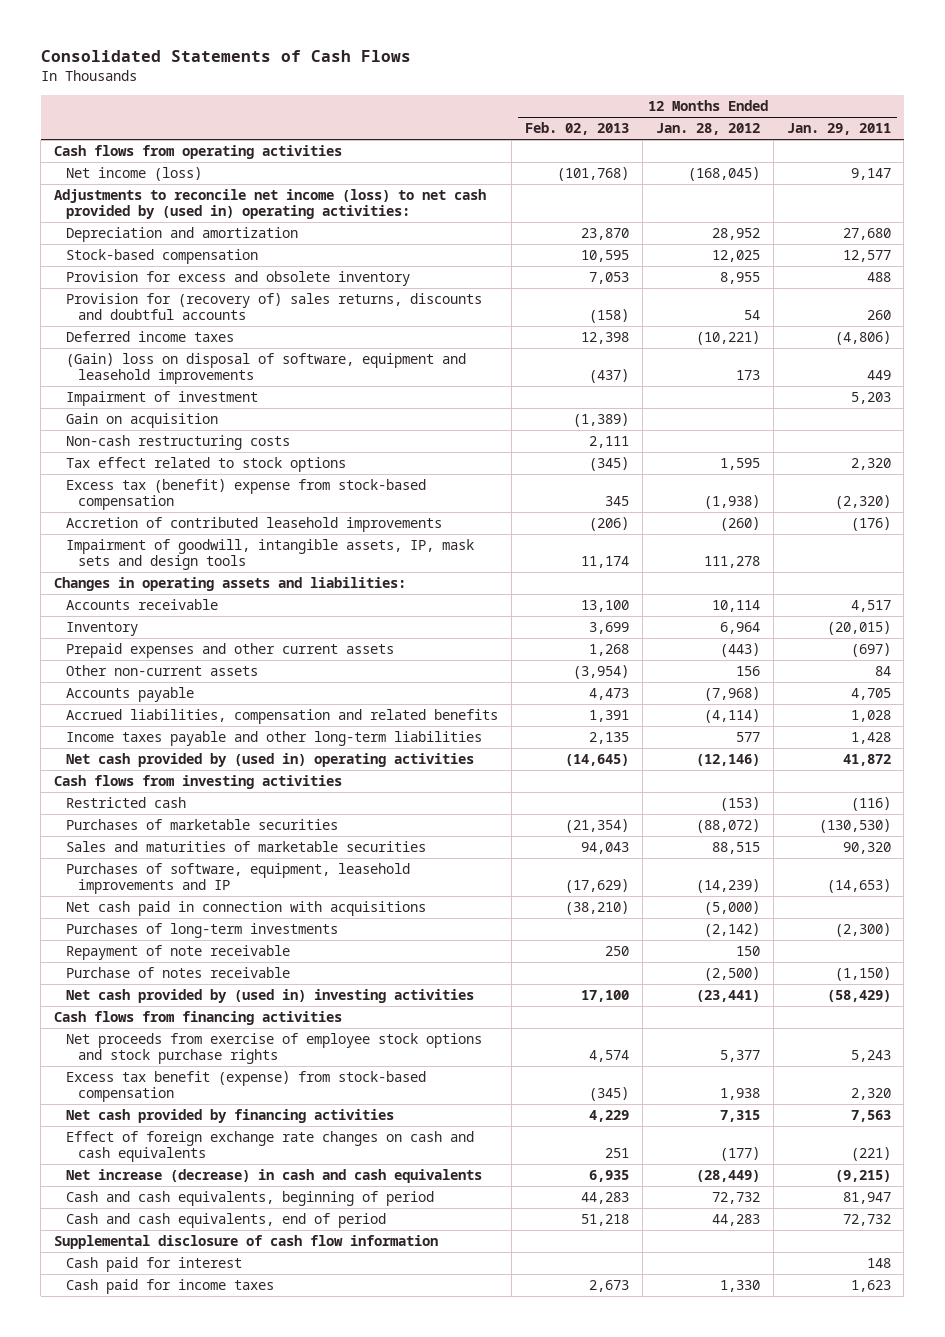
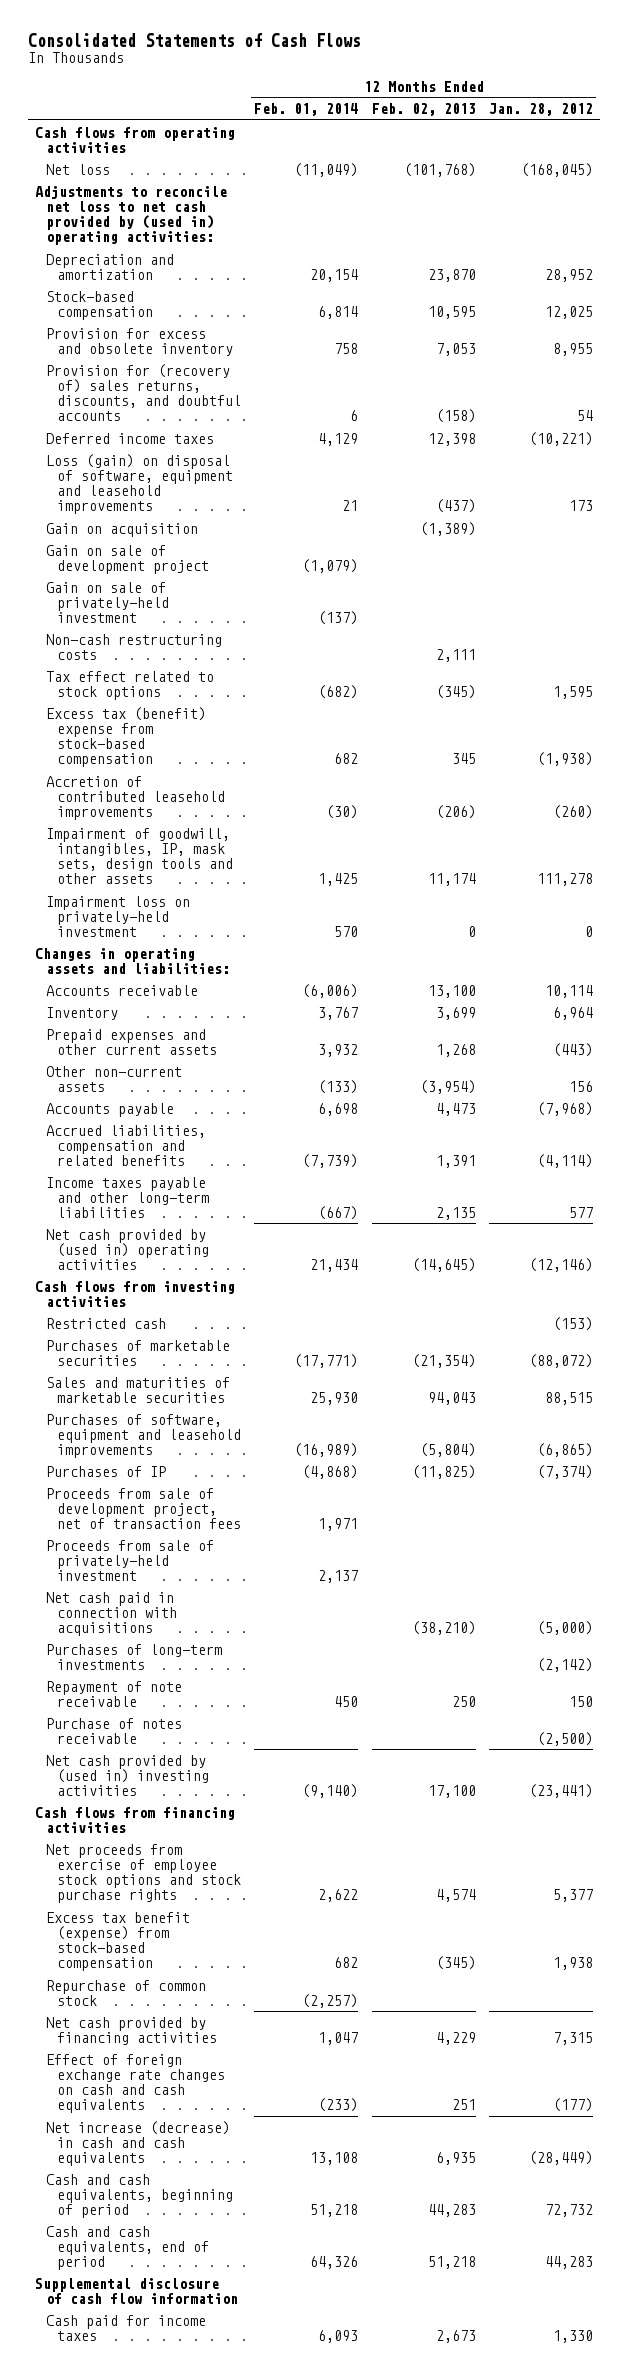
- | 12 Months Ended Feb. 02, 2013 | 12 Months Ended Jan. 28, 2012 | 12 Months Ended Jan. 29, 2011
+ | 12 Months Ended Feb. 01, 2014 | 12 Months Ended Feb. 02, 2013 | 12 Months Ended Jan. 28, 2012
- Net income (loss) | (101,768) | (168,045) | 9,147
- Adjustments to reconcile net income (loss) to net cash provided by (used in) operating activities:
+ Net loss | (11,049) | (101,768) | (168,045)
+ Adjustments to reconcile net loss to net cash provided by (used in) operating activities:
- Provision for (recovery of) sales returns, discounts and doubtful accounts | (158) | 54 | 260
+ Provision for (recovery of) sales returns, discounts, and doubtful accounts | 6 | (158) | 54
- (Gain) loss on disposal of software, equipment and leasehold improvements | (437) | 173 | 449
- Impairment of investment | | | 5,203
+ Loss (gain) on disposal of software, equipment and leasehold improvements | 21 | (437) | 173
+ Gain on sale of development project | (1,079) | |
+ Gain on sale of privately-held investment | (137) | |
- Impairment of goodwill, intangible assets, IP, mask sets and design tools | 11,174 | 111,278 |
+ Impairment of goodwill, intangibles, IP, mask sets, design tools and other assets | 1,425 | 11,174 | 111,278
+ Impairment loss on privately-held investment | 570 | 0 | 0
- Purchases of software, equipment, leasehold improvements and IP | (17,629) | (14,239) | (14,653)
+ Purchases of software, equipment and leasehold improvements | (16,989) | (5,804) | (6,865)
+ Purchases of IP | (4,868) | (11,825) | (7,374)
+ Proceeds from sale of development project, net of transaction fees | 1,971 | |
+ Proceeds from sale of privately-held investment | 2,137 | |
+ Repurchase of common stock | (2,257) | |
- Cash paid for interest | | | 148

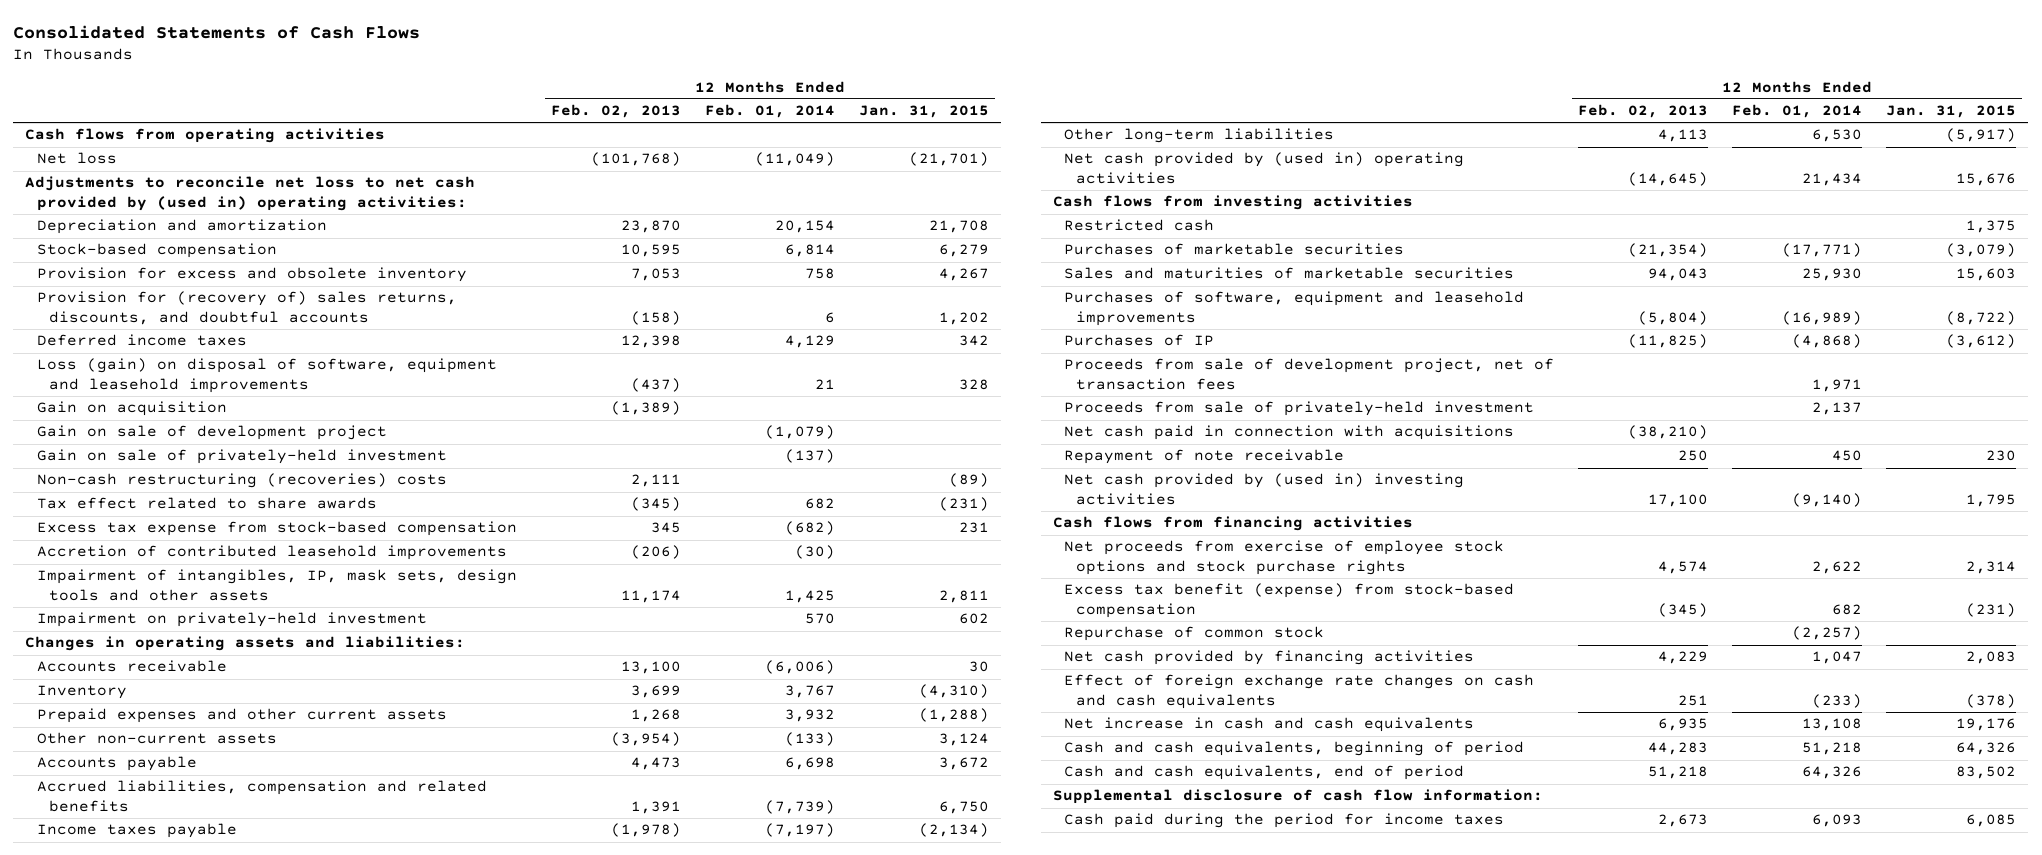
- | 12 Months Ended Feb. 01, 2014 | 12 Months Ended Feb. 02, 2013 | 12 Months Ended Jan. 28, 2012
+ | 12 Months Ended Feb. 02, 2013 | 12 Months Ended Feb. 01, 2014 | 12 Months Ended Jan. 31, 2015
- Non-cash restructuring costs | | 2,111 |
- Tax effect related to stock options | (682) | (345) | 1,595
- Excess tax (benefit) expense from stock-based compensation | 682 | 345 | (1,938)
+ Non-cash restructuring (recoveries) costs | 2,111 | | (89)
+ Tax effect related to share awards | (345) | 682 | (231)
+ Excess tax expense from stock-based compensation | 345 | (682) | 231
- Impairment of goodwill, intangibles, IP, mask sets, design tools and other assets | 1,425 | 11,174 | 111,278
- Impairment loss on privately-held investment | 570 | 0 | 0
+ Impairment of intangibles, IP, mask sets, design tools and other assets | 11,174 | 1,425 | 2,811
+ Impairment on privately-held investment | | 570 | 602
- Income taxes payable and other long-term liabilities | (667) | 2,135 | 577
+ Income taxes payable | (1,978) | (7,197) | (2,134)
+ Other long-term liabilities | 4,113 | 6,530 | (5,917)
- Purchases of long-term investments | | | (2,142)
- Purchase of notes receivable | | | (2,500)
- Net increase (decrease) in cash and cash equivalents | 13,108 | 6,935 | (28,449)
+ Net increase in cash and cash equivalents | 6,935 | 13,108 | 19,176
- Supplemental disclosure of cash flow information
- Cash paid for income taxes | 6,093 | 2,673 | 1,330
+ Supplemental disclosure of cash flow information:
+ Cash paid during the period for income taxes | 2,673 | 6,093 | 6,085

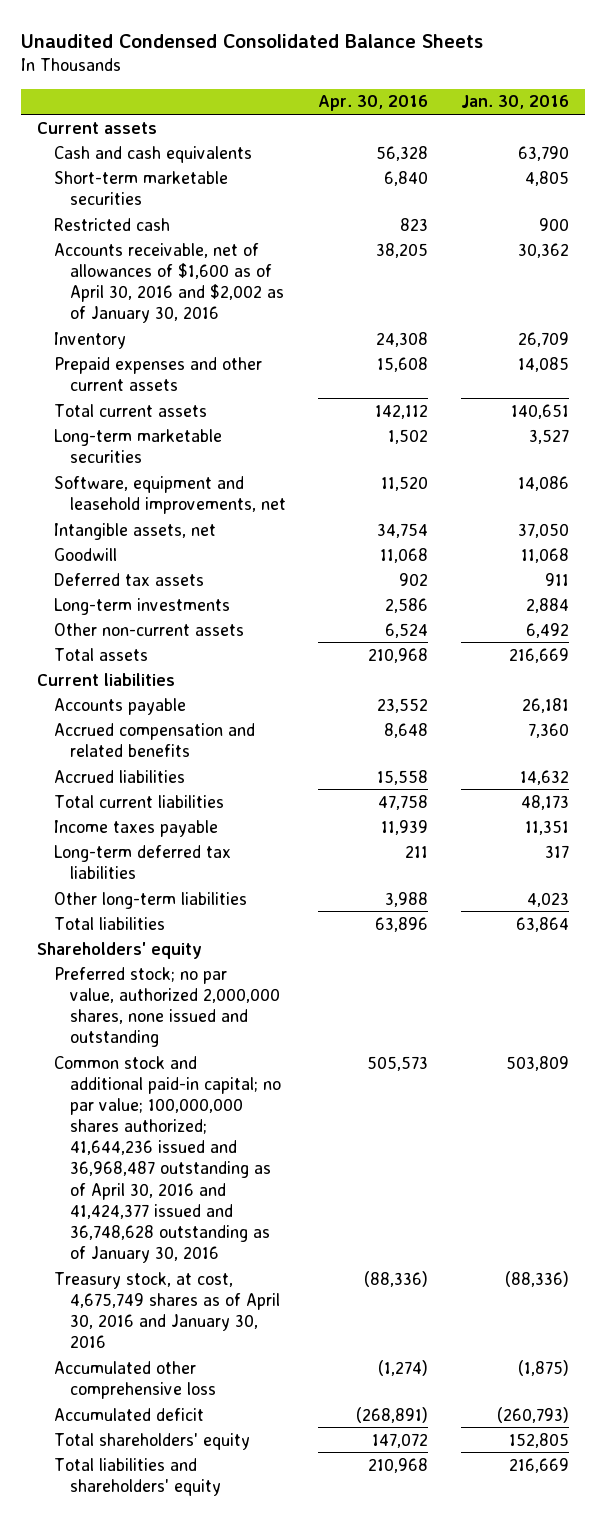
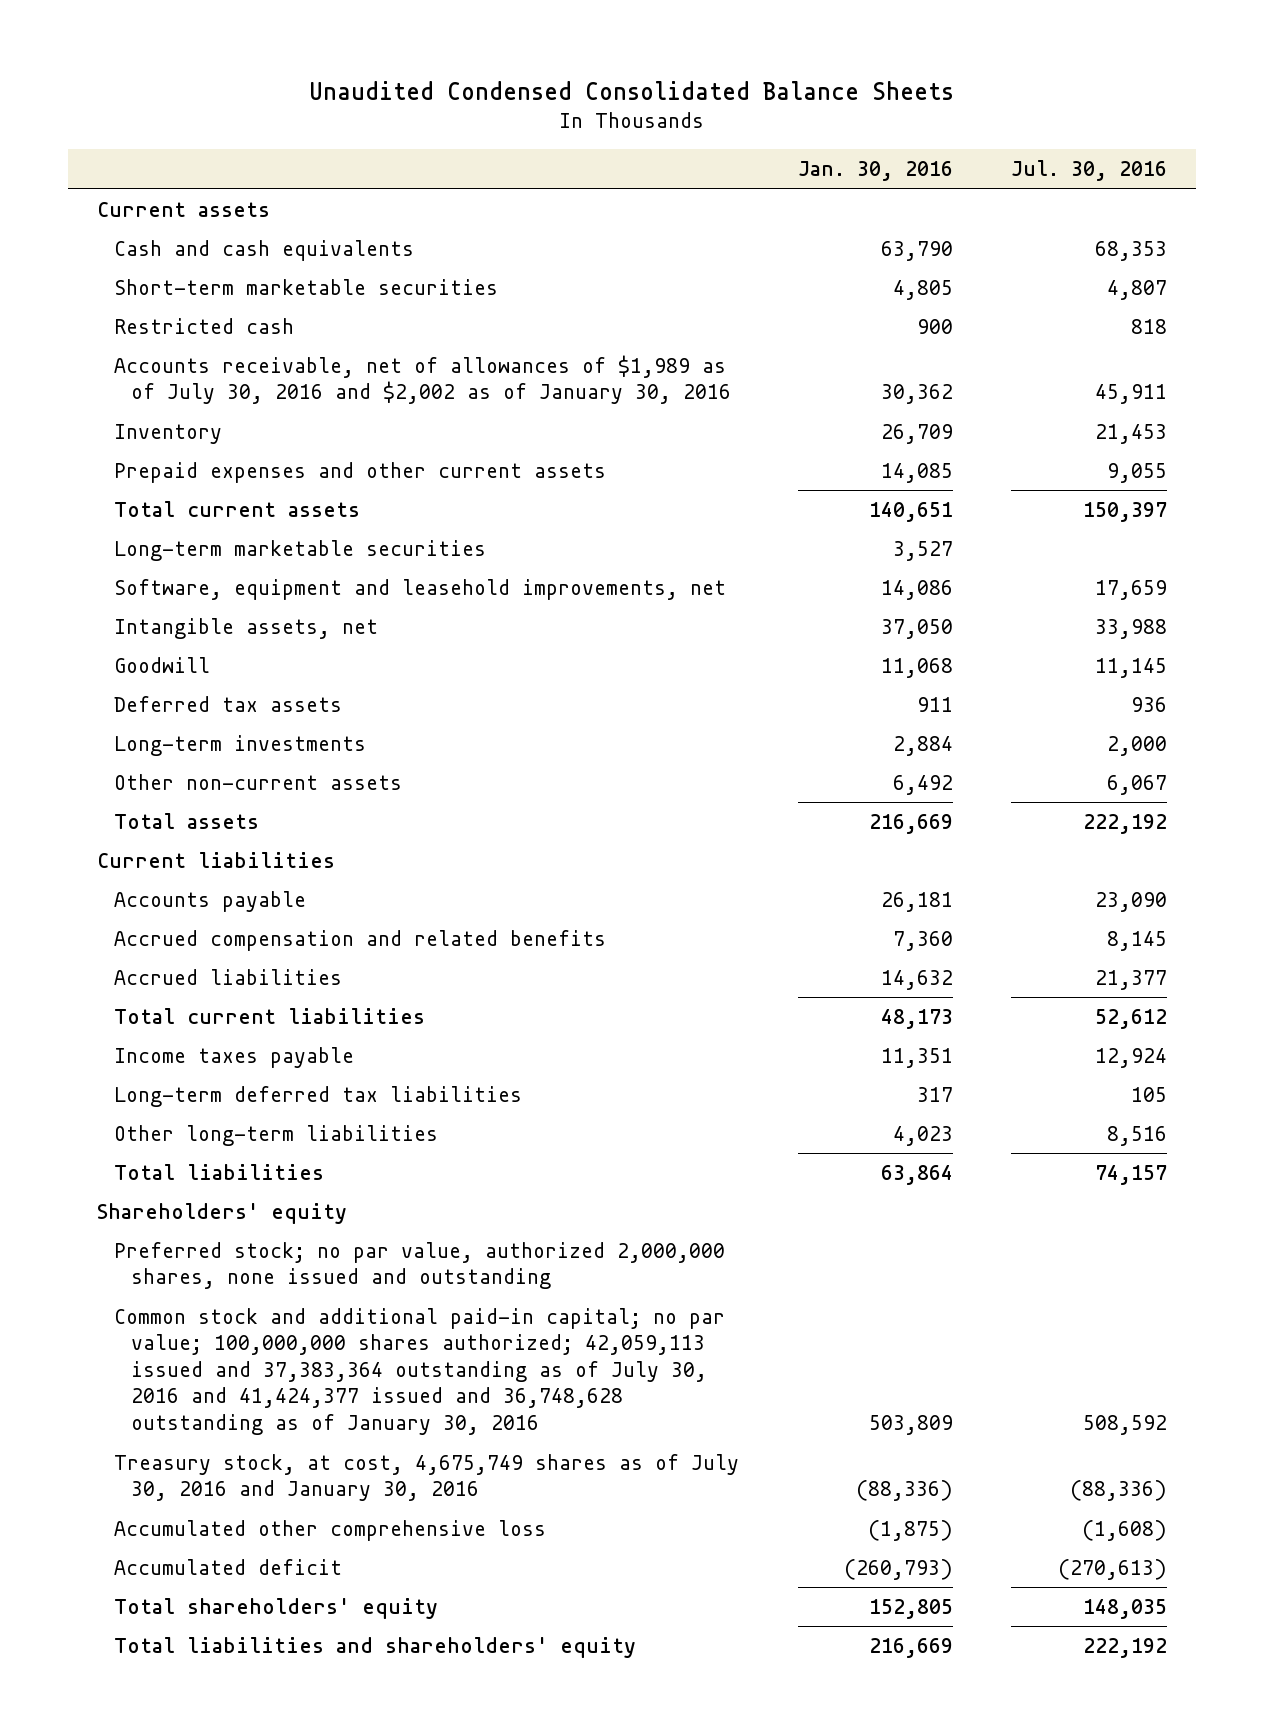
- | Apr. 30, 2016 | Jan. 30, 2016
+ | Jan. 30, 2016 | Jul. 30, 2016
- Accounts receivable, net of allowances of $1,600 as of April 30, 2016 and $2,002 as of January 30, 2016 | 38,205 | 30,362
+ Accounts receivable, net of allowances of $1,989 as of July 30, 2016 and $2,002 as of January 30, 2016 | 30,362 | 45,911
- Common stock and additional paid-in capital; no par value; 100,000,000 shares authorized; 41,644,236 issued and 36,968,487 outstanding as of April 30, 2016 and 41,424,377 issued and 36,748,628 outstanding as of January 30, 2016 | 505,573 | 503,809
- Treasury stock, at cost, 4,675,749 shares as of April 30, 2016 and January 30, 2016 | (88,336) | (88,336)
+ Common stock and additional paid-in capital; no par value; 100,000,000 shares authorized; 42,059,113 issued and 37,383,364 outstanding as of July 30, 2016 and 41,424,377 issued and 36,748,628 outstanding as of January 30, 2016 | 503,809 | 508,592
+ Treasury stock, at cost, 4,675,749 shares as of July 30, 2016 and January 30, 2016 | (88,336) | (88,336)

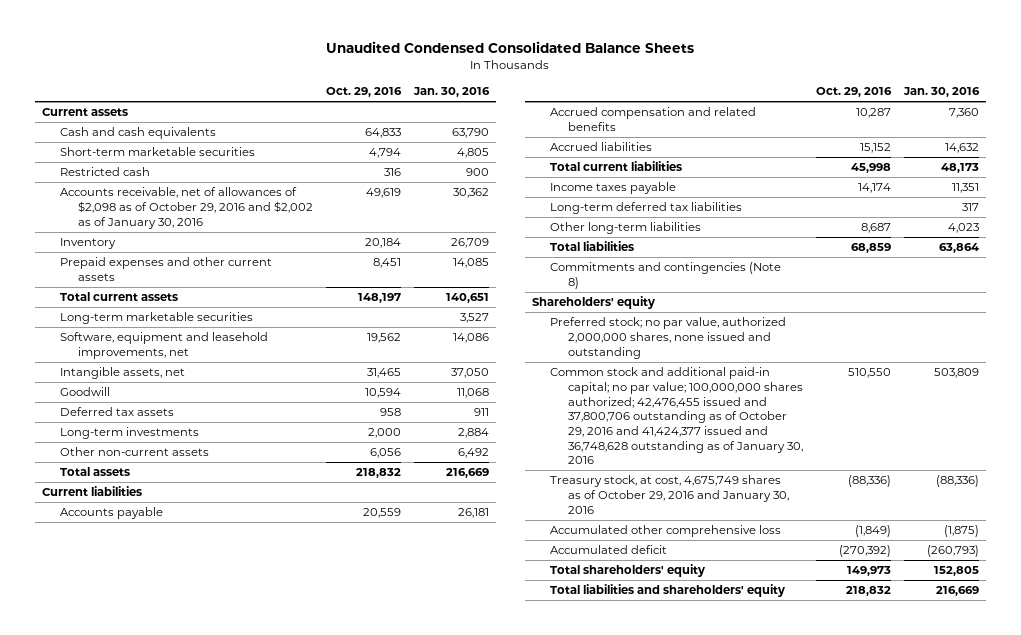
- | Jan. 30, 2016 | Jul. 30, 2016
+ | Oct. 29, 2016 | Jan. 30, 2016
- Accounts receivable, net of allowances of $1,989 as of July 30, 2016 and $2,002 as of January 30, 2016 | 30,362 | 45,911
+ Accounts receivable, net of allowances of $2,098 as of October 29, 2016 and $2,002 as of January 30, 2016 | 49,619 | 30,362
+ Commitments and contingencies (Note 8)
- Common stock and additional paid-in capital; no par value; 100,000,000 shares authorized; 42,059,113 issued and 37,383,364 outstanding as of July 30, 2016 and 41,424,377 issued and 36,748,628 outstanding as of January 30, 2016 | 503,809 | 508,592
- Treasury stock, at cost, 4,675,749 shares as of July 30, 2016 and January 30, 2016 | (88,336) | (88,336)
+ Common stock and additional paid-in capital; no par value; 100,000,000 shares authorized; 42,476,455 issued and 37,800,706 outstanding as of October 29, 2016 and 41,424,377 issued and 36,748,628 outstanding as of January 30, 2016 | 510,550 | 503,809
+ Treasury stock, at cost, 4,675,749 shares as of October 29, 2016 and January 30, 2016 | (88,336) | (88,336)

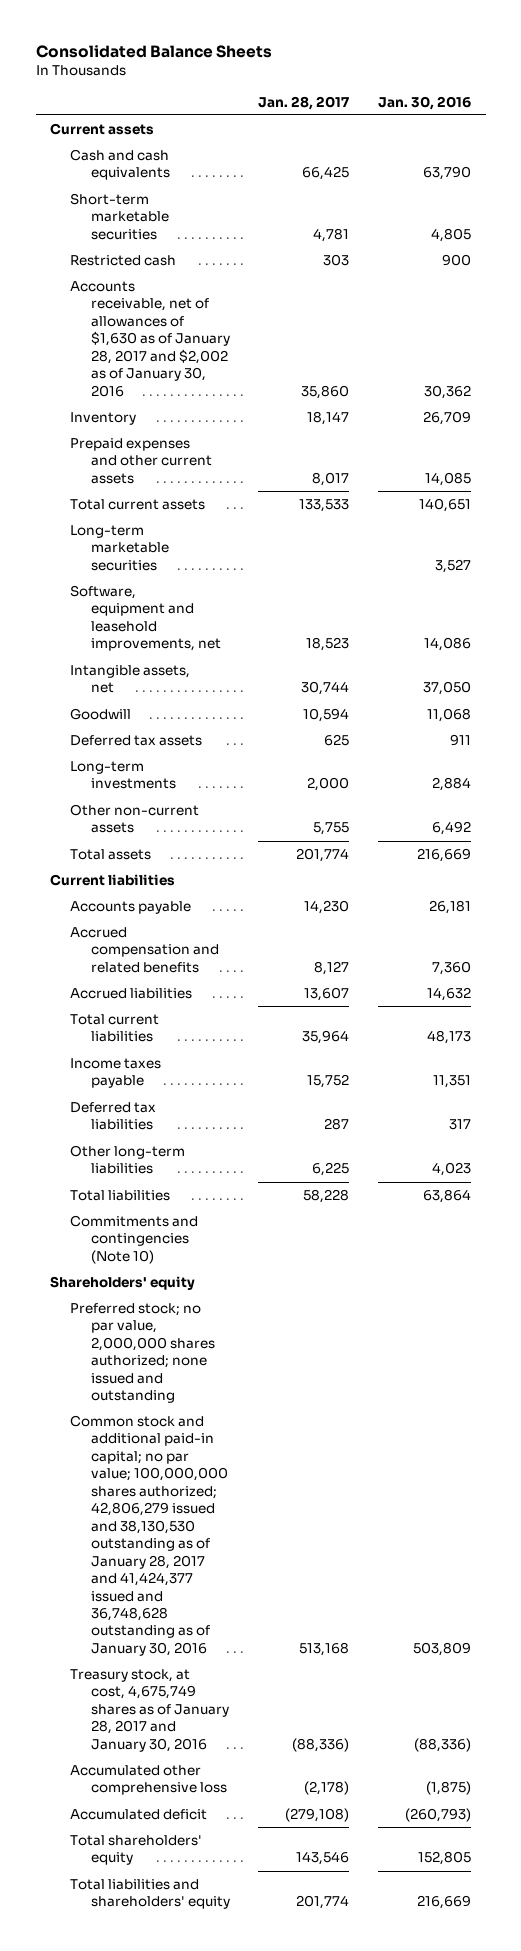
- Unaudited Condensed Consolidated Balance Sheets
+ Consolidated Balance Sheets
- | Oct. 29, 2016 | Jan. 30, 2016
+ | Jan. 28, 2017 | Jan. 30, 2016
- Accounts receivable, net of allowances of $2,098 as of October 29, 2016 and $2,002 as of January 30, 2016 | 49,619 | 30,362
+ Accounts receivable, net of allowances of $1,630 as of January 28, 2017 and $2,002 as of January 30, 2016 | 35,860 | 30,362
- Long-term deferred tax liabilities | | 317
+ Deferred tax liabilities | 287 | 317
- Commitments and contingencies (Note 8)
+ Commitments and contingencies (Note 10)
- Preferred stock; no par value, authorized 2,000,000 shares, none issued and outstanding
- Common stock and additional paid-in capital; no par value; 100,000,000 shares authorized; 42,476,455 issued and 37,800,706 outstanding as of October 29, 2016 and 41,424,377 issued and 36,748,628 outstanding as of January 30, 2016 | 510,550 | 503,809
- Treasury stock, at cost, 4,675,749 shares as of October 29, 2016 and January 30, 2016 | (88,336) | (88,336)
+ Preferred stock; no par value, 2,000,000 shares authorized; none issued and outstanding
+ Common stock and additional paid-in capital; no par value; 100,000,000 shares authorized; 42,806,279 issued and 38,130,530 outstanding as of January 28, 2017 and 41,424,377 issued and 36,748,628 outstanding as of January 30, 2016 | 513,168 | 503,809
+ Treasury stock, at cost, 4,675,749 shares as of January 28, 2017 and January 30, 2016 | (88,336) | (88,336)

